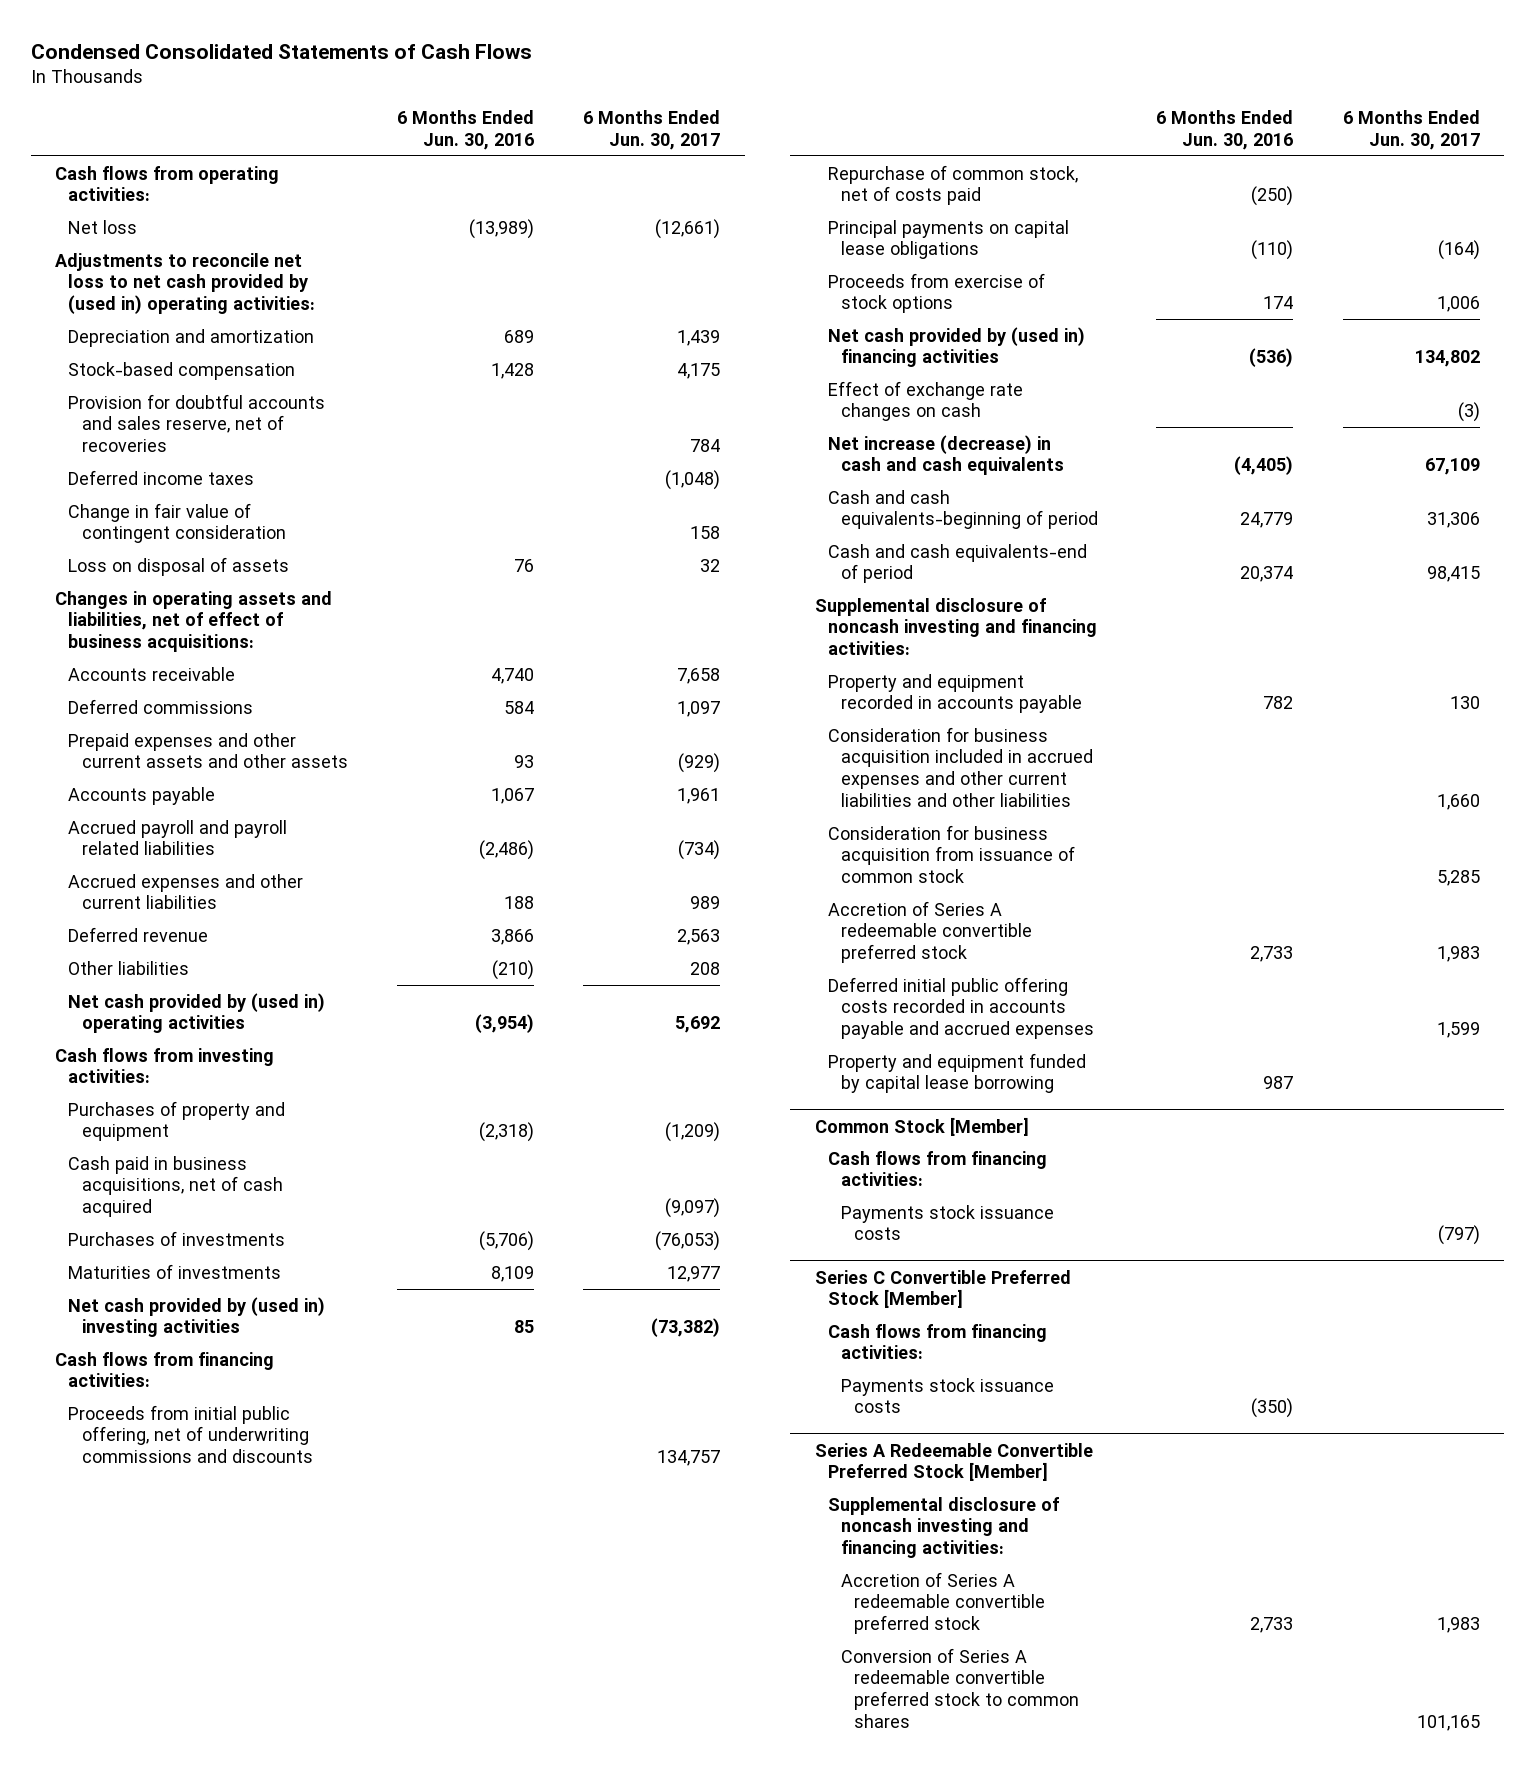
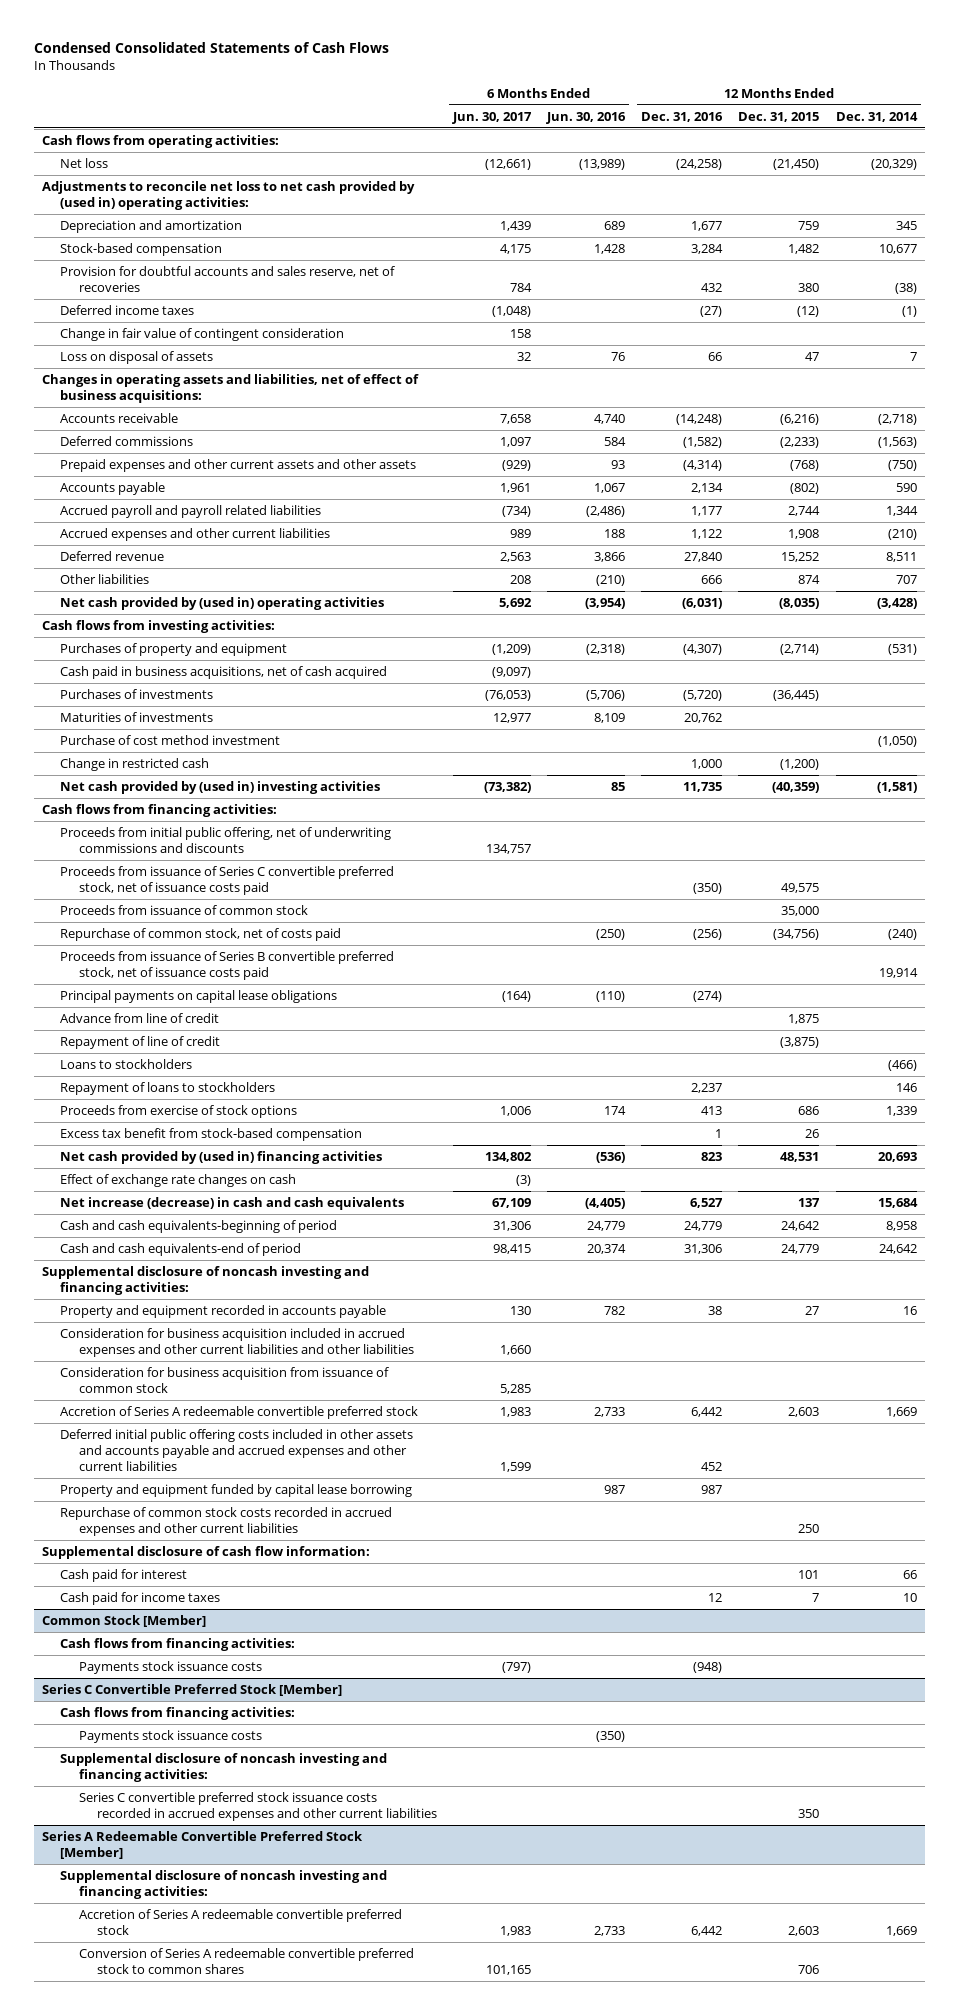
- | 6 Months Ended Jun. 30, 2016 | 6 Months Ended Jun. 30, 2017
+ | 6 Months Ended Jun. 30, 2017 | 6 Months Ended Jun. 30, 2016 | 12 Months Ended Dec. 31, 2016 | 12 Months Ended Dec. 31, 2015 | 12 Months Ended Dec. 31, 2014
+ Purchase of cost method investment | | | | | (1,050)
+ Change in restricted cash | | | 1,000 | (1,200) |
+ Proceeds from issuance of Series C convertible preferred stock, net of issuance costs paid | | | (350) | 49,575 |
+ Proceeds from issuance of common stock | | | | 35,000 |
+ Proceeds from issuance of Series B convertible preferred stock, net of issuance costs paid | | | | | 19,914
+ Advance from line of credit | | | | 1,875 |
+ Repayment of line of credit | | | | (3,875) |
+ Loans to stockholders | | | | | (466)
+ Repayment of loans to stockholders | | | 2,237 | | 146
+ Excess tax benefit from stock-based compensation | | | 1 | 26 |
- Deferred initial public offering costs recorded in accounts payable and accrued expenses | | 1,599
+ Deferred initial public offering costs included in other assets and accounts payable and accrued expenses and other current liabilities | 1,599 | | 452 | |
+ Repurchase of common stock costs recorded in accrued expenses and other current liabilities | | | | 250 |
+ Supplemental disclosure of cash flow information:
+ Cash paid for interest | | | | 101 | 66
+ Cash paid for income taxes | | | 12 | 7 | 10
@ Series C Convertible Preferred Stock [Member]
+ Supplemental disclosure of noncash investing and financing activities:
+ Series C convertible preferred stock issuance costs recorded in accrued expenses and other current liabilities | | | | 350 |

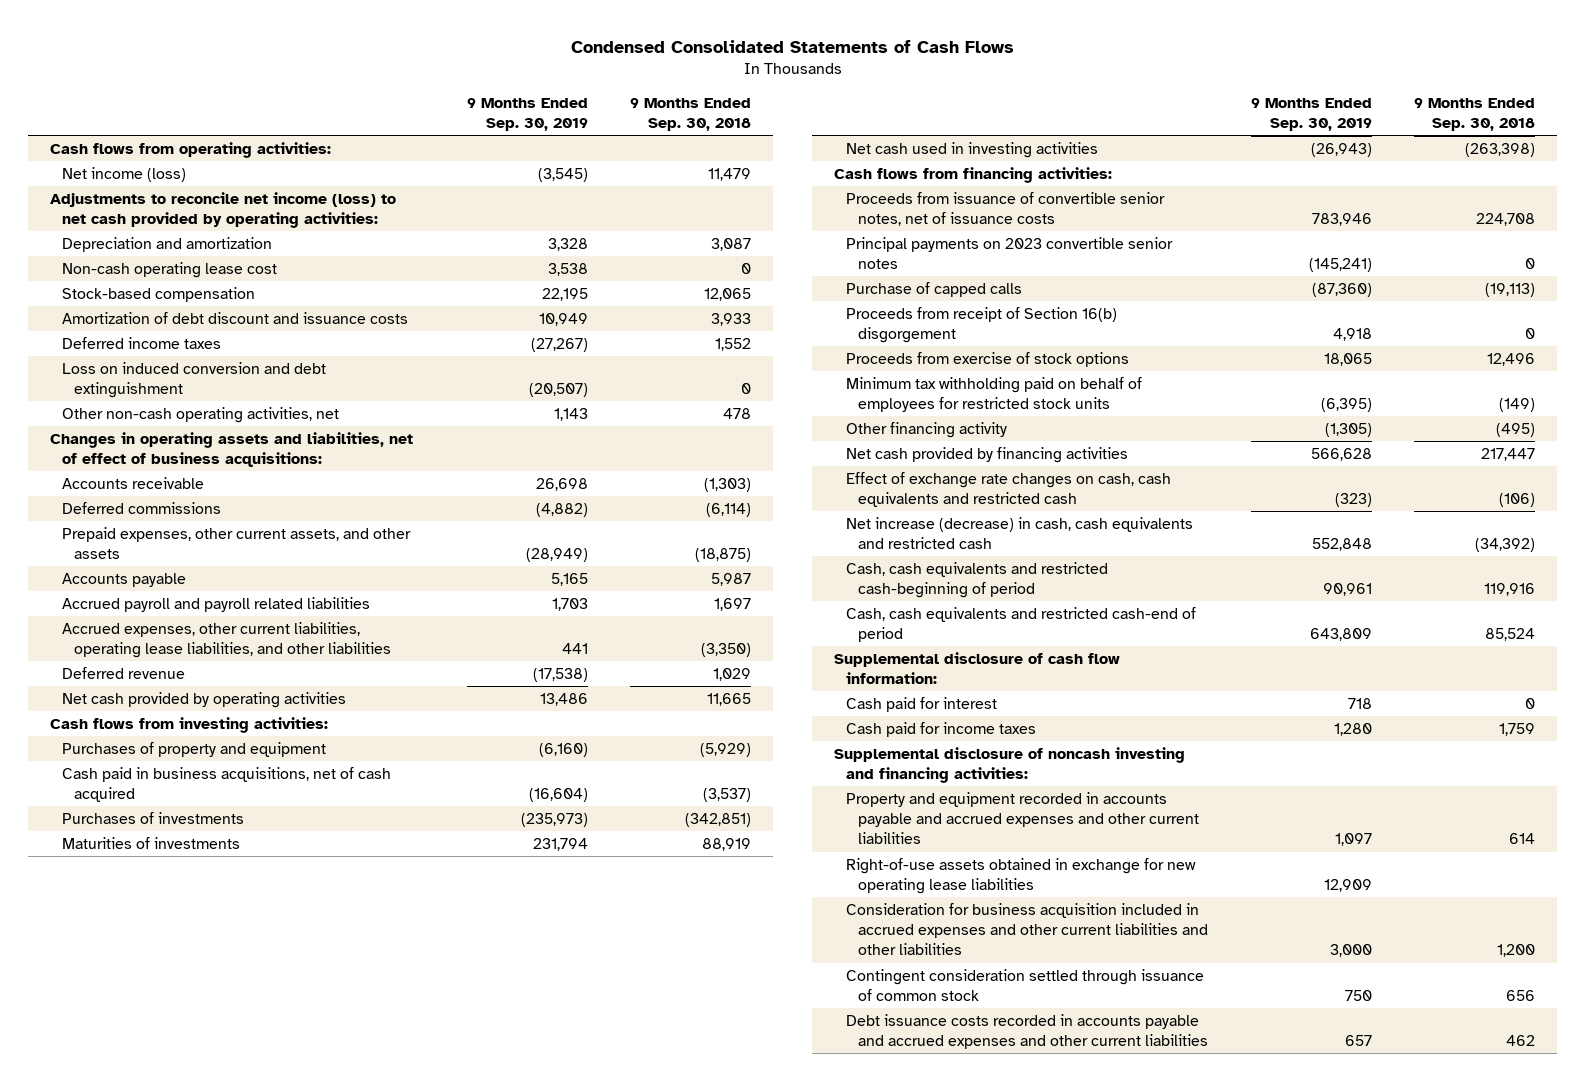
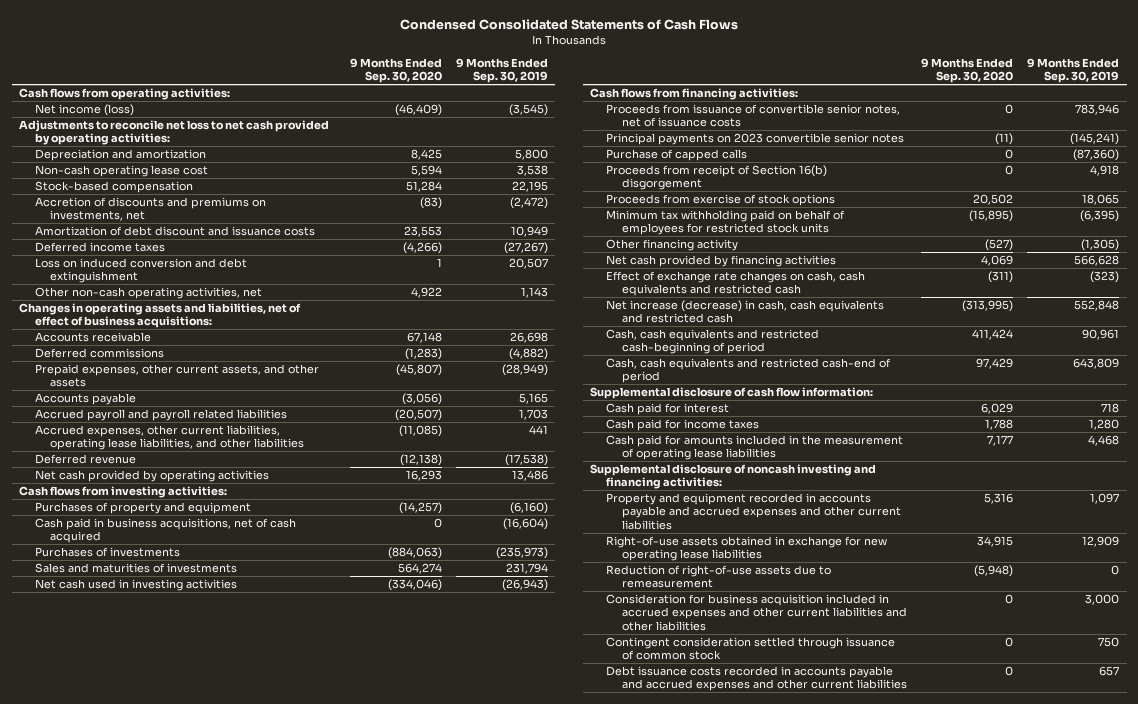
- | 9 Months Ended Sep. 30, 2019 | 9 Months Ended Sep. 30, 2018
+ | 9 Months Ended Sep. 30, 2020 | 9 Months Ended Sep. 30, 2019
- Adjustments to reconcile net income (loss) to net cash provided by operating activities:
- Depreciation and amortization | 3,328 | 3,087
+ Adjustments to reconcile net loss to net cash provided by operating activities:
+ Depreciation and amortization | 8,425 | 5,800
+ Accretion of discounts and premiums on investments, net | (83) | (2,472)
- Loss on induced conversion and debt extinguishment | (20,507) | 0
+ Loss on induced conversion and debt extinguishment | 1 | 20,507
- Maturities of investments | 231,794 | 88,919
+ Sales and maturities of investments | 564,274 | 231,794
+ Cash paid for amounts included in the measurement of operating lease liabilities | 7,177 | 4,468
+ Reduction of right-of-use assets due to remeasurement | (5,948) | 0

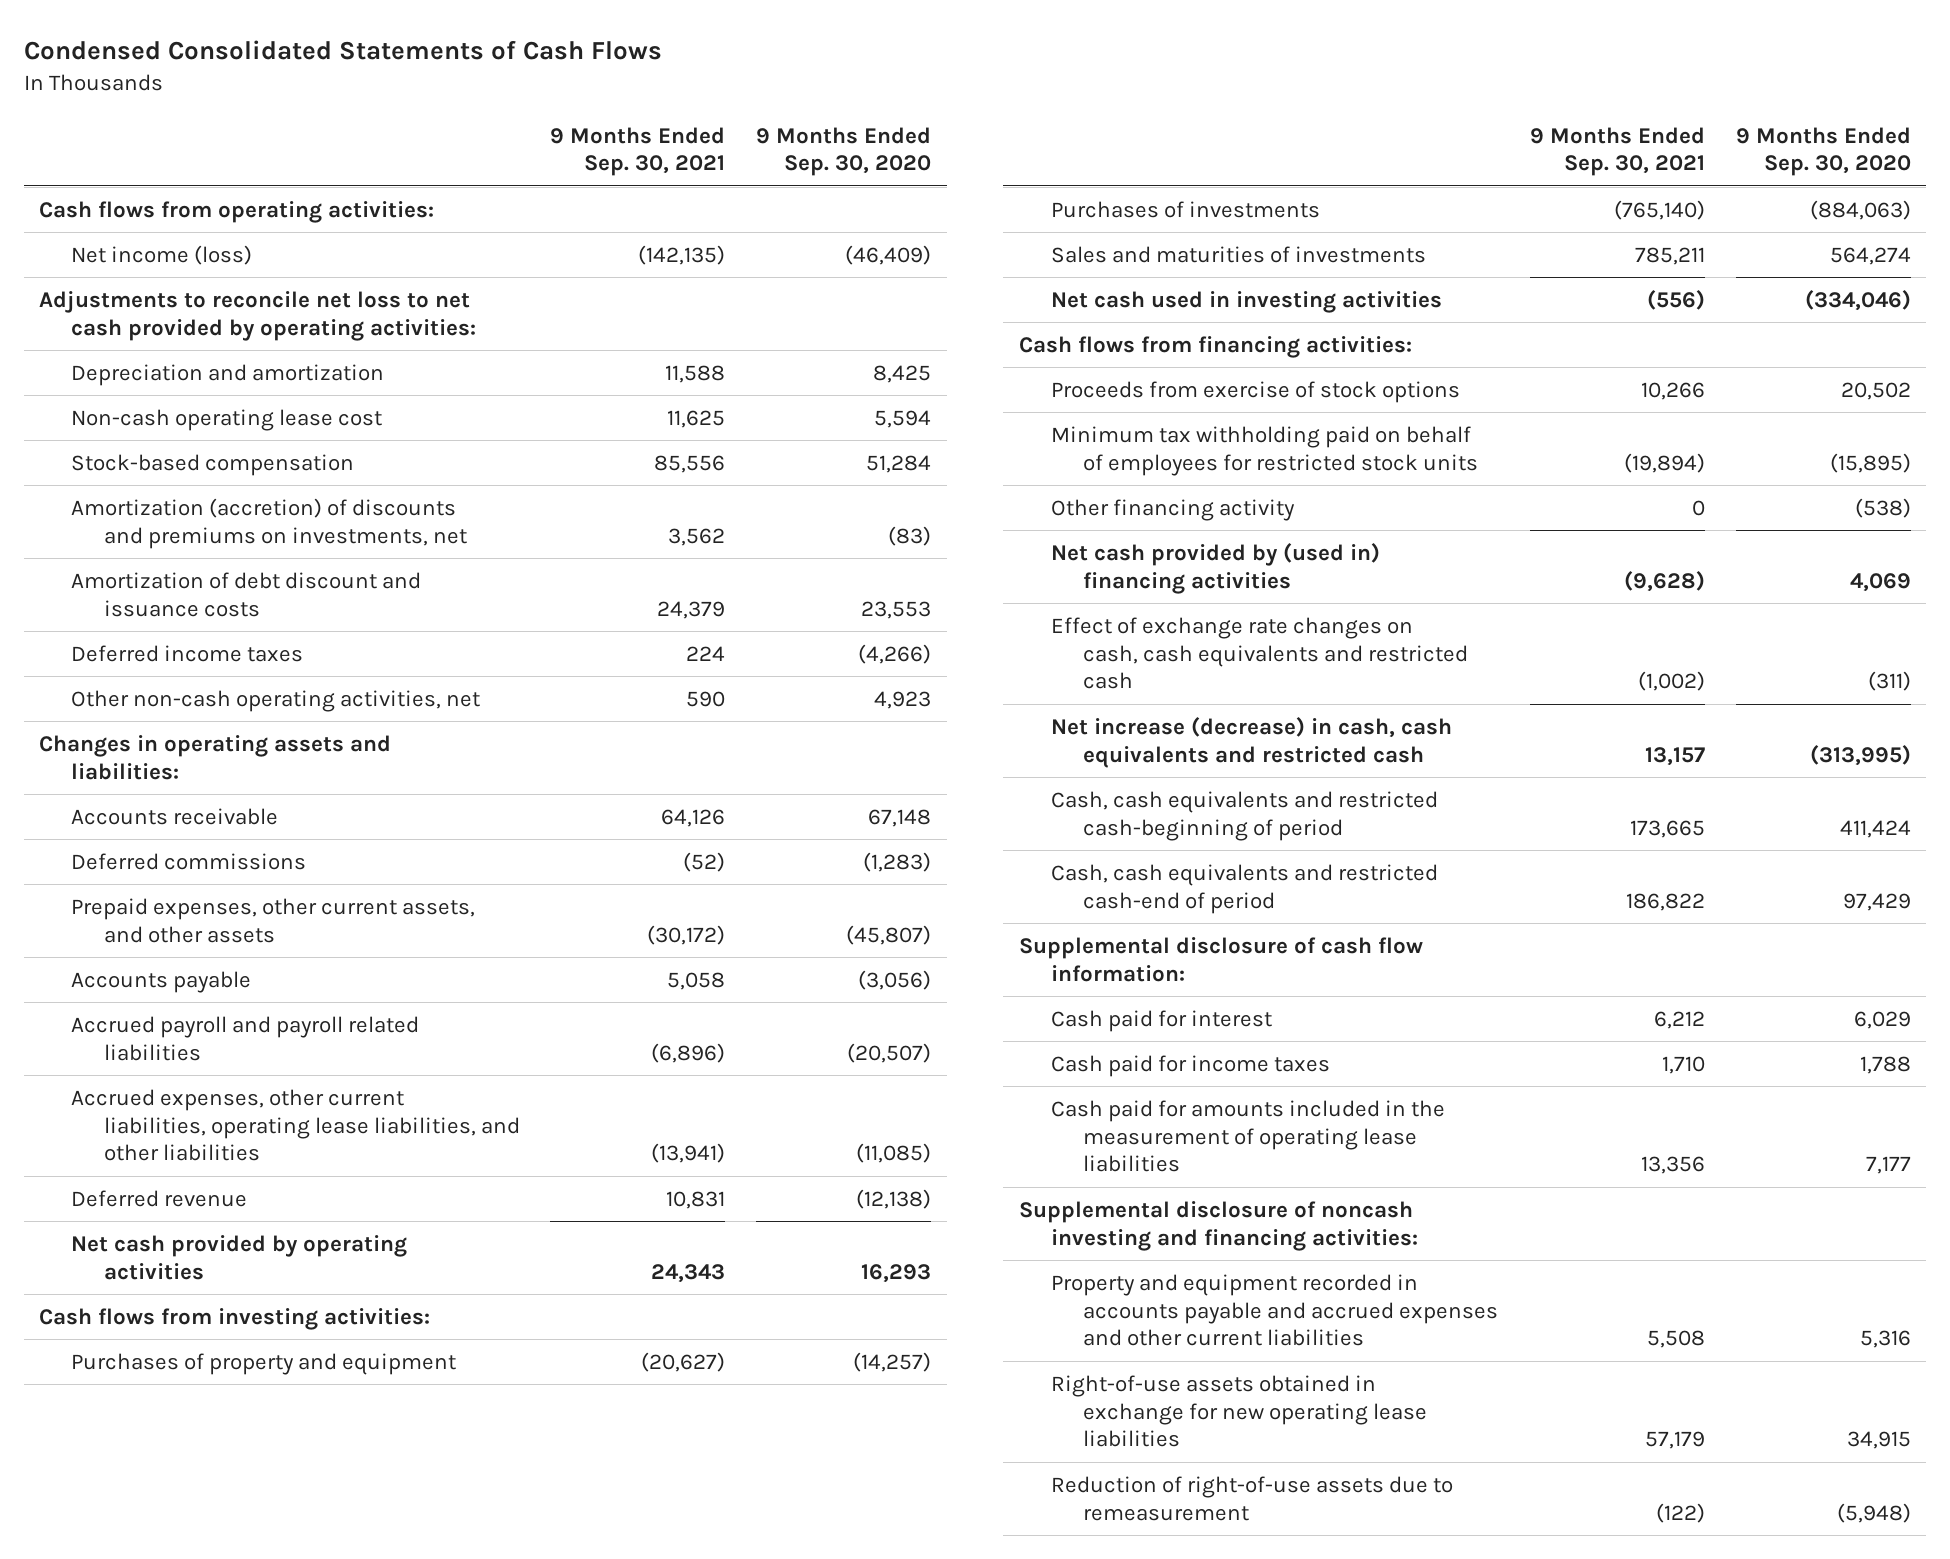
- | 9 Months Ended Sep. 30, 2020 | 9 Months Ended Sep. 30, 2019
+ | 9 Months Ended Sep. 30, 2021 | 9 Months Ended Sep. 30, 2020
- Accretion of discounts and premiums on investments, net | (83) | (2,472)
+ Amortization (accretion) of discounts and premiums on investments, net | 3,562 | (83)
- Loss on induced conversion and debt extinguishment | 1 | 20,507
- Other non-cash operating activities, net | 4,922 | 1,143
- Changes in operating assets and liabilities, net of effect of business acquisitions:
+ Other non-cash operating activities, net | 590 | 4,923
+ Changes in operating assets and liabilities:
- Cash paid in business acquisitions, net of cash acquired | 0 | (16,604)
- Proceeds from issuance of convertible senior notes, net of issuance costs | 0 | 783,946
- Principal payments on 2023 convertible senior notes | (11) | (145,241)
- Purchase of capped calls | 0 | (87,360)
- Proceeds from receipt of Section 16(b) disgorgement | 0 | 4,918
- Other financing activity | (527) | (1,305)
- Net cash provided by financing activities | 4,069 | 566,628
+ Other financing activity | 0 | (538)
+ Net cash provided by (used in) financing activities | (9,628) | 4,069
- Consideration for business acquisition included in accrued expenses and other current liabilities and other liabilities | 0 | 3,000
- Contingent consideration settled through issuance of common stock | 0 | 750
- Debt issuance costs recorded in accounts payable and accrued expenses and other current liabilities | 0 | 657

